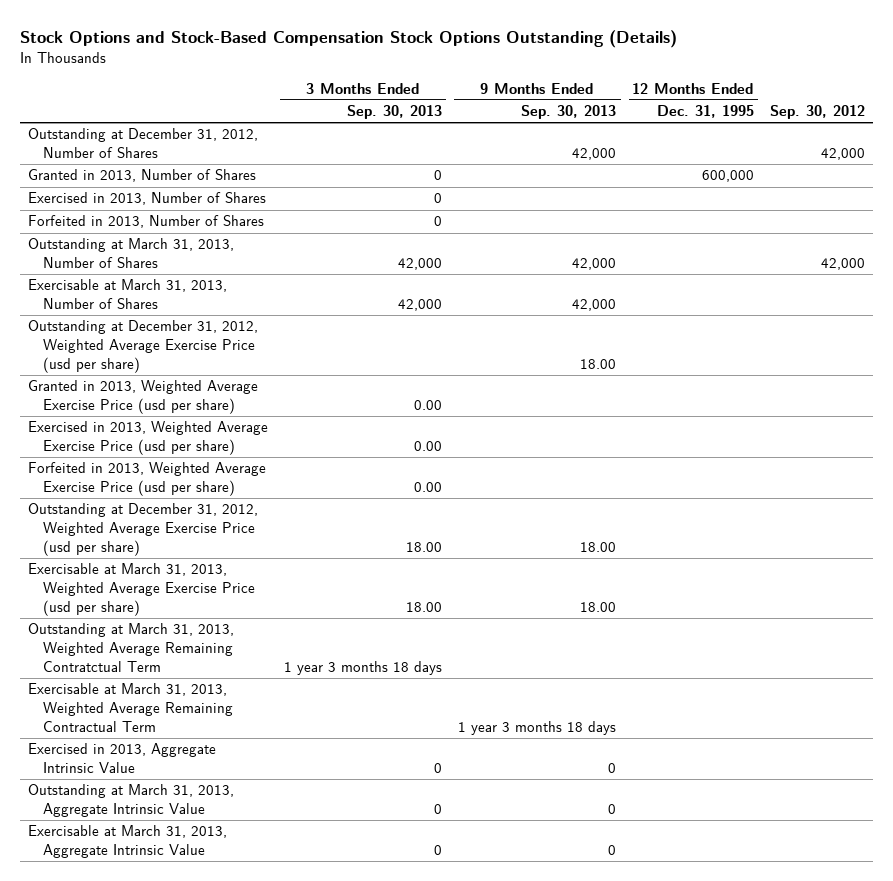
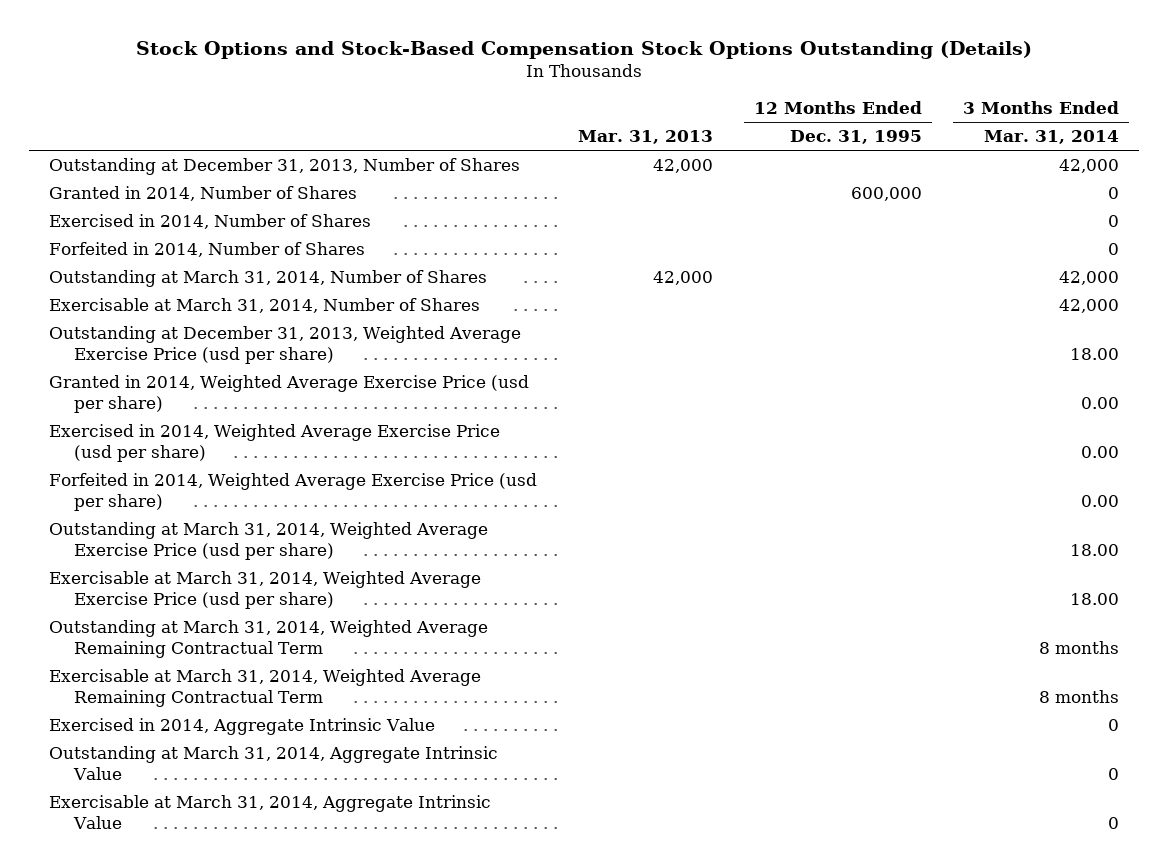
- | 3 Months Ended Sep. 30, 2013 | 9 Months Ended Sep. 30, 2013 | 12 Months Ended Dec. 31, 1995 | Sep. 30, 2012
+ | Mar. 31, 2013 | 12 Months Ended Dec. 31, 1995 | 3 Months Ended Mar. 31, 2014
- Outstanding at December 31, 2012, Number of Shares | | 42,000 | | 42,000
- Granted in 2013, Number of Shares | 0 | | 600,000 |
- Exercised in 2013, Number of Shares | 0 | | |
- Forfeited in 2013, Number of Shares | 0 | | |
- Outstanding at March 31, 2013, Number of Shares | 42,000 | 42,000 | | 42,000
- Exercisable at March 31, 2013, Number of Shares | 42,000 | 42,000 | |
- Outstanding at December 31, 2012, Weighted Average Exercise Price (usd per share) | | 18.00 | |
- Granted in 2013, Weighted Average Exercise Price (usd per share) | 0.00 | | |
- Exercised in 2013, Weighted Average Exercise Price (usd per share) | 0.00 | | |
- Forfeited in 2013, Weighted Average Exercise Price (usd per share) | 0.00 | | |
- Outstanding at December 31, 2012, Weighted Average Exercise Price (usd per share) | 18.00 | 18.00 | |
- Exercisable at March 31, 2013, Weighted Average Exercise Price (usd per share) | 18.00 | 18.00 | |
- Outstanding at March 31, 2013, Weighted Average Remaining Contratctual Term | 1 year 3 months 18 days | | |
- Exercisable at March 31, 2013, Weighted Average Remaining Contractual Term | | 1 year 3 months 18 days | |
- Exercised in 2013, Aggregate Intrinsic Value | 0 | 0 | |
- Outstanding at March 31, 2013, Aggregate Intrinsic Value | 0 | 0 | |
- Exercisable at March 31, 2013, Aggregate Intrinsic Value | 0 | 0 | |
+ Outstanding at December 31, 2013, Number of Shares | 42,000 | | 42,000
+ Granted in 2014, Number of Shares | | 600,000 | 0
+ Exercised in 2014, Number of Shares | | | 0
+ Forfeited in 2014, Number of Shares | | | 0
+ Outstanding at March 31, 2014, Number of Shares | 42,000 | | 42,000
+ Exercisable at March 31, 2014, Number of Shares | | | 42,000
+ Outstanding at December 31, 2013, Weighted Average Exercise Price (usd per share) | | | 18.00
+ Granted in 2014, Weighted Average Exercise Price (usd per share) | | | 0.00
+ Exercised in 2014, Weighted Average Exercise Price (usd per share) | | | 0.00
+ Forfeited in 2014, Weighted Average Exercise Price (usd per share) | | | 0.00
+ Outstanding at March 31, 2014, Weighted Average Exercise Price (usd per share) | | | 18.00
+ Exercisable at March 31, 2014, Weighted Average Exercise Price (usd per share) | | | 18.00
+ Outstanding at March 31, 2014, Weighted Average Remaining Contractual Term | | | 8 months
+ Exercisable at March 31, 2014, Weighted Average Remaining Contractual Term | | | 8 months
+ Exercised in 2014, Aggregate Intrinsic Value | | | 0
+ Outstanding at March 31, 2014, Aggregate Intrinsic Value | | | 0
+ Exercisable at March 31, 2014, Aggregate Intrinsic Value | | | 0

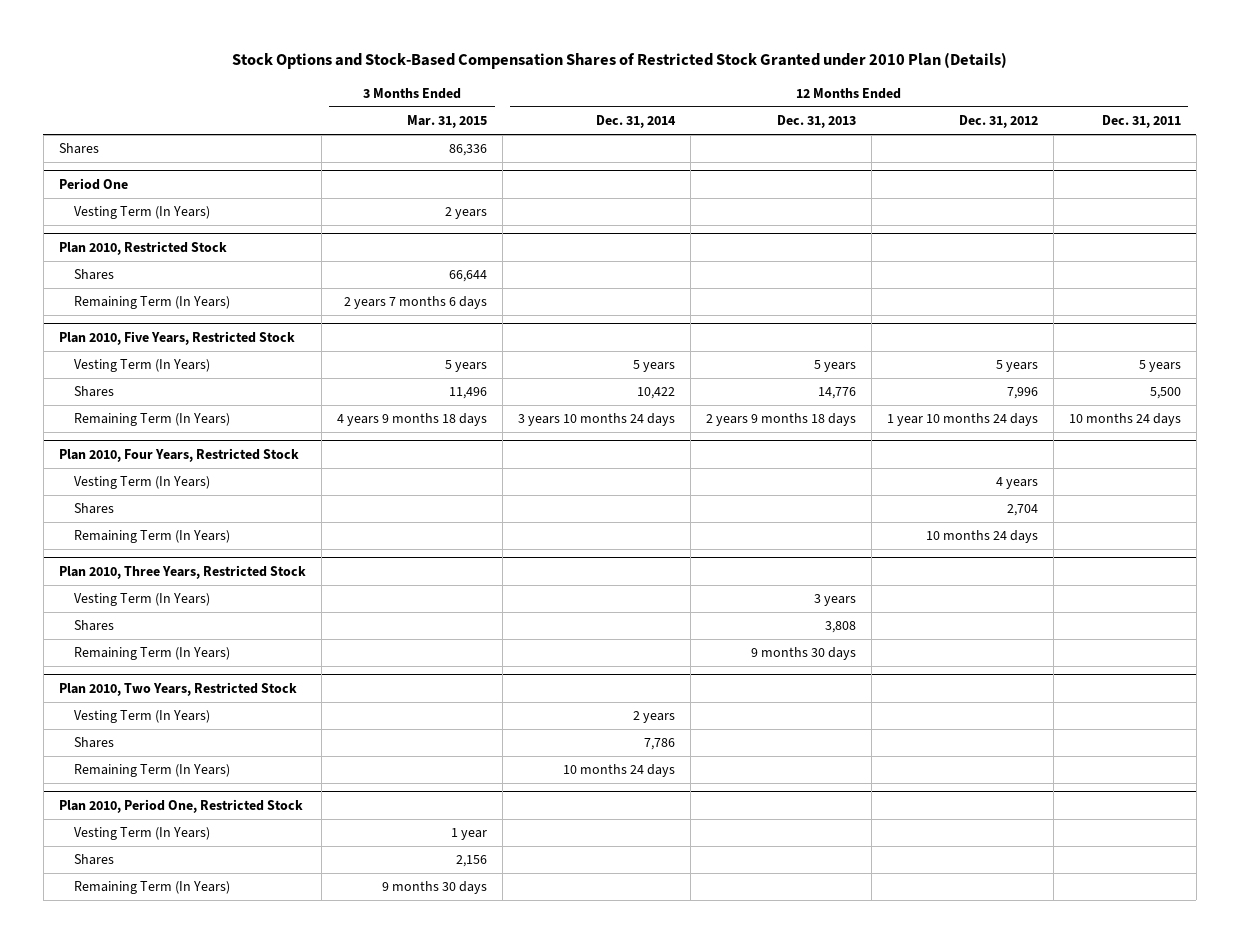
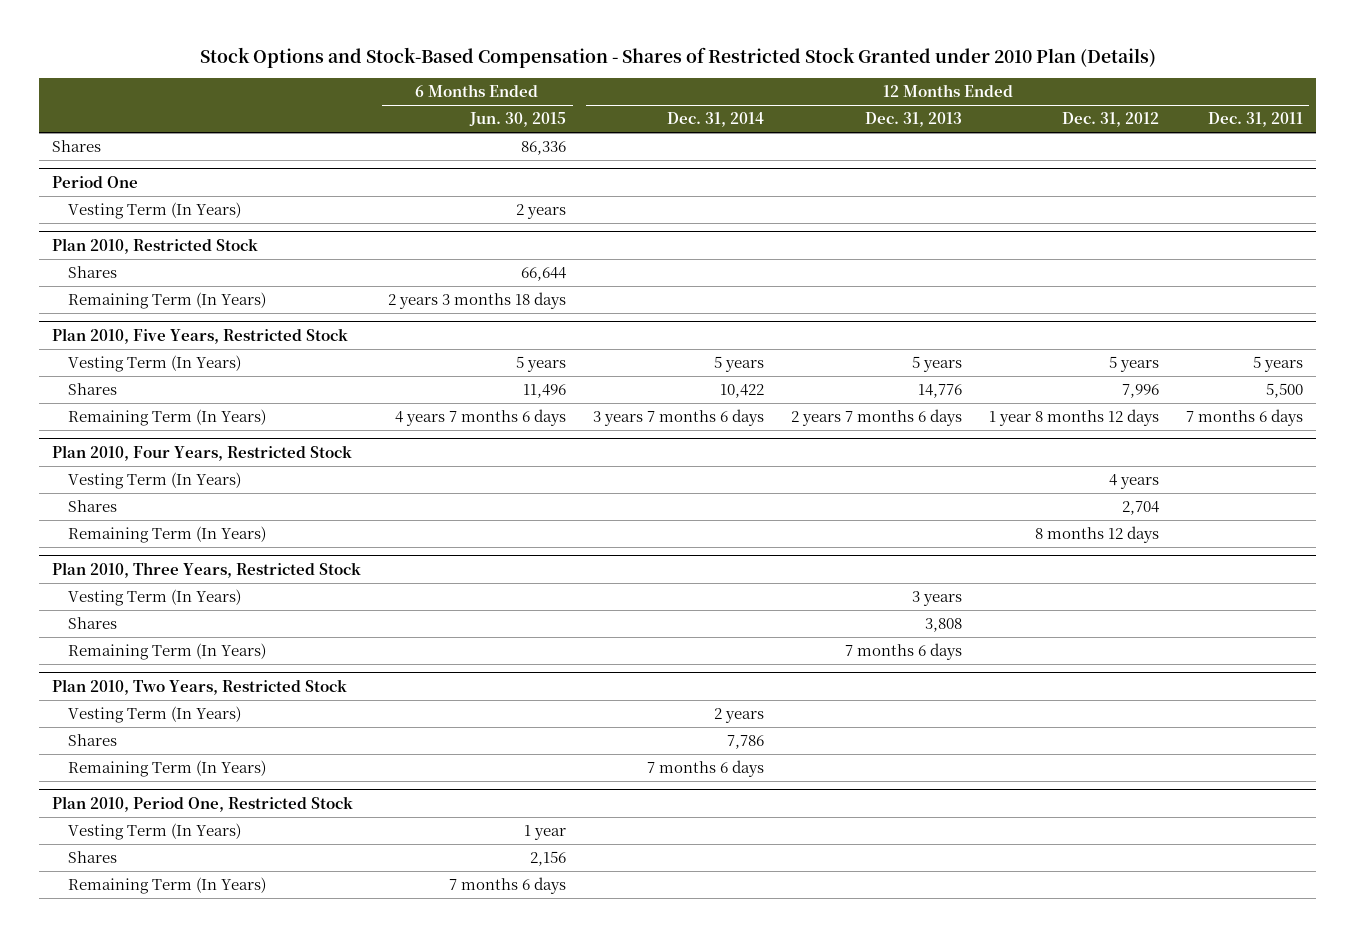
- Stock Options and Stock-Based Compensation Shares of Restricted Stock Granted under 2010 Plan (Details)
+ Stock Options and Stock-Based Compensation - Shares of Restricted Stock Granted under 2010 Plan (Details)
- | 3 Months Ended Mar. 31, 2015 | 12 Months Ended Dec. 31, 2014 | 12 Months Ended Dec. 31, 2013 | 12 Months Ended Dec. 31, 2012 | 12 Months Ended Dec. 31, 2011
+ | 6 Months Ended Jun. 30, 2015 | 12 Months Ended Dec. 31, 2014 | 12 Months Ended Dec. 31, 2013 | 12 Months Ended Dec. 31, 2012 | 12 Months Ended Dec. 31, 2011
@ Plan 2010, Five Years, Restricted Stock
- Remaining Term (In Years) | 4 years 9 months 18 days | 3 years 10 months 24 days | 2 years 9 months 18 days | 1 year 10 months 24 days | 10 months 24 days
+ Remaining Term (In Years) | 4 years 7 months 6 days | 3 years 7 months 6 days | 2 years 7 months 6 days | 1 year 8 months 12 days | 7 months 6 days
@ Plan 2010, Four Years, Restricted Stock
- Remaining Term (In Years) | | | | 10 months 24 days |
+ Remaining Term (In Years) | | | | 8 months 12 days |
@ Plan 2010, Three Years, Restricted Stock
- Remaining Term (In Years) | | | 9 months 30 days | |
+ Remaining Term (In Years) | | | 7 months 6 days | |
@ Plan 2010, Two Years, Restricted Stock
- Remaining Term (In Years) | | 10 months 24 days | | |
+ Remaining Term (In Years) | | 7 months 6 days | | |

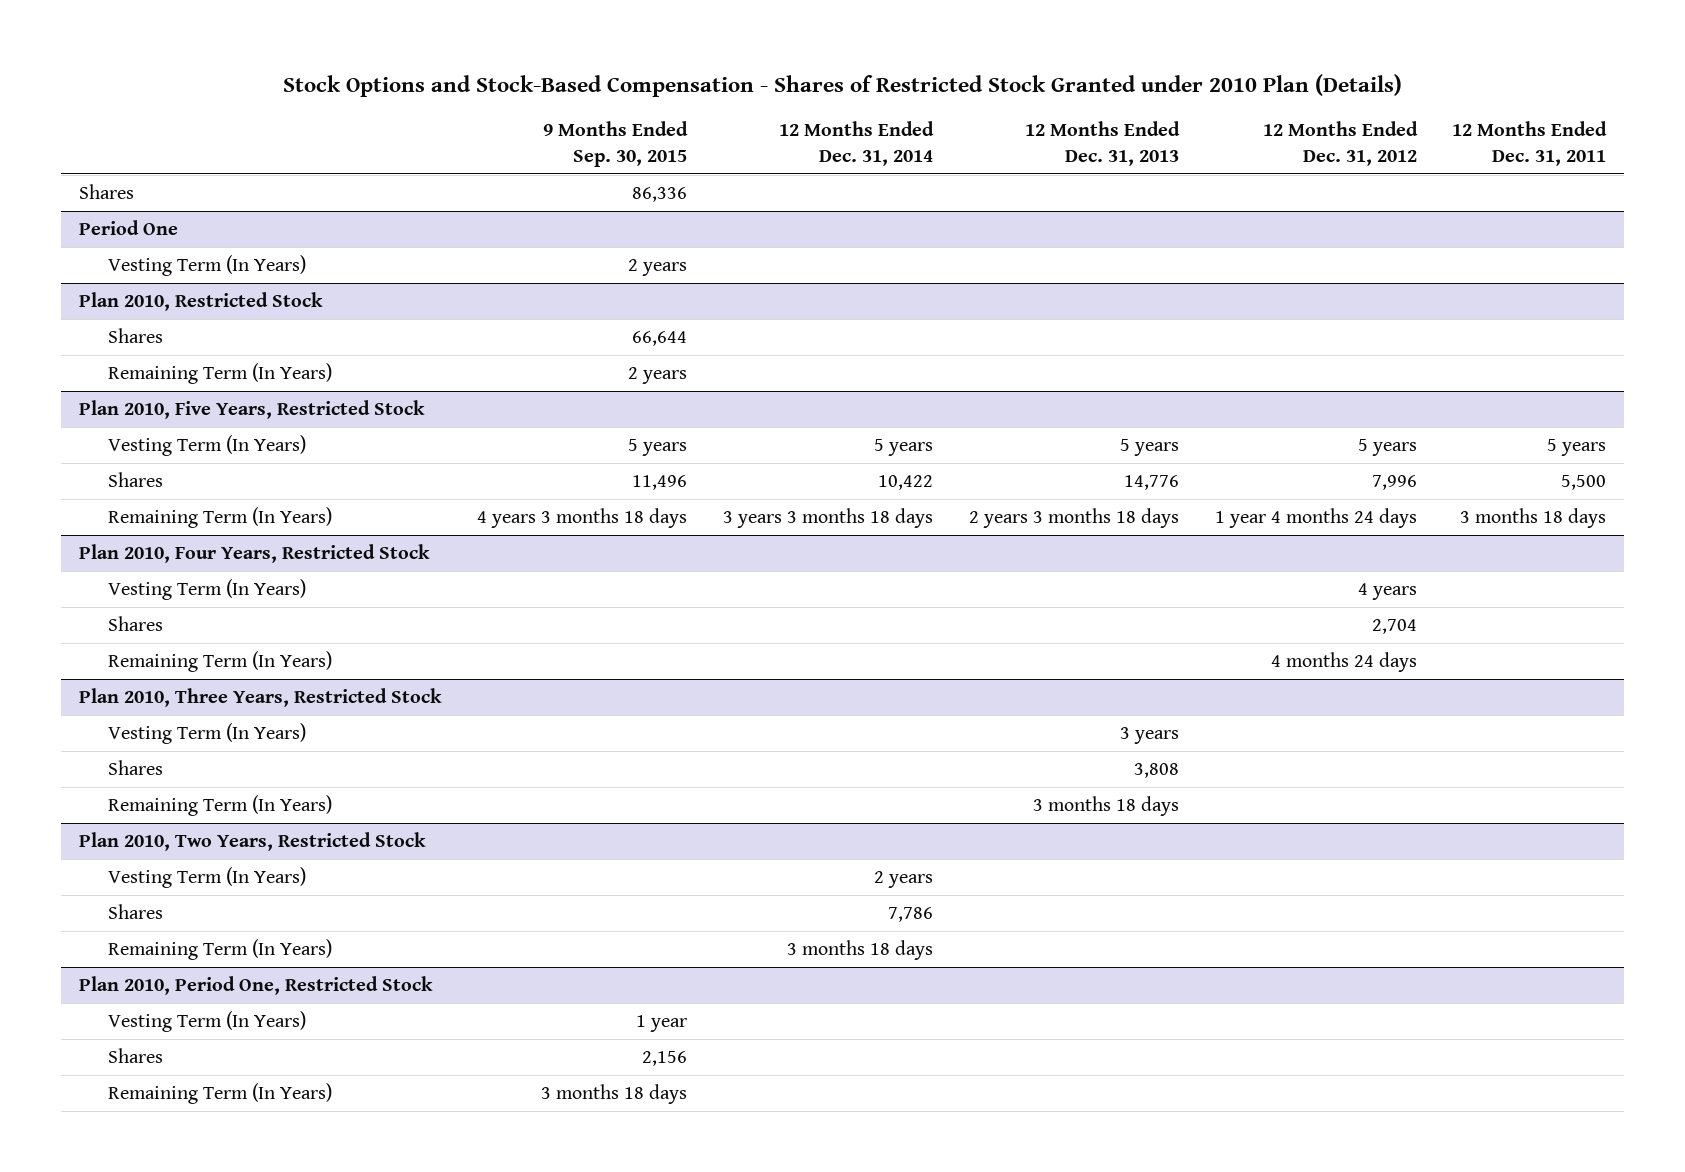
- | 6 Months Ended Jun. 30, 2015 | 12 Months Ended Dec. 31, 2014 | 12 Months Ended Dec. 31, 2013 | 12 Months Ended Dec. 31, 2012 | 12 Months Ended Dec. 31, 2011
+ | 9 Months Ended Sep. 30, 2015 | 12 Months Ended Dec. 31, 2014 | 12 Months Ended Dec. 31, 2013 | 12 Months Ended Dec. 31, 2012 | 12 Months Ended Dec. 31, 2011
@ Plan 2010, Five Years, Restricted Stock
- Remaining Term (In Years) | 4 years 7 months 6 days | 3 years 7 months 6 days | 2 years 7 months 6 days | 1 year 8 months 12 days | 7 months 6 days
+ Remaining Term (In Years) | 4 years 3 months 18 days | 3 years 3 months 18 days | 2 years 3 months 18 days | 1 year 4 months 24 days | 3 months 18 days
@ Plan 2010, Four Years, Restricted Stock
- Remaining Term (In Years) | | | | 8 months 12 days |
+ Remaining Term (In Years) | | | | 4 months 24 days |
@ Plan 2010, Three Years, Restricted Stock
- Remaining Term (In Years) | | | 7 months 6 days | |
+ Remaining Term (In Years) | | | 3 months 18 days | |
@ Plan 2010, Two Years, Restricted Stock
- Remaining Term (In Years) | | 7 months 6 days | | |
+ Remaining Term (In Years) | | 3 months 18 days | | |

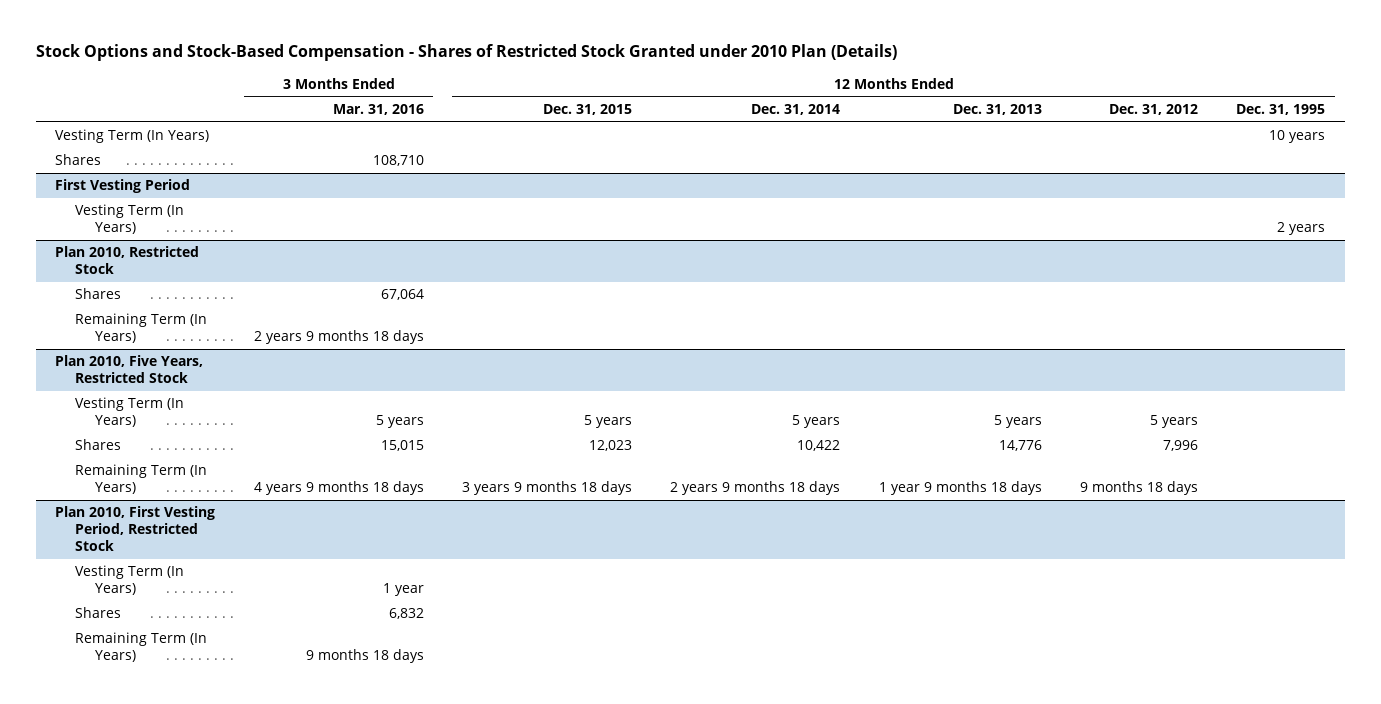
- | 9 Months Ended Sep. 30, 2015 | 12 Months Ended Dec. 31, 2014 | 12 Months Ended Dec. 31, 2013 | 12 Months Ended Dec. 31, 2012 | 12 Months Ended Dec. 31, 2011
+ | 3 Months Ended Mar. 31, 2016 | 12 Months Ended Dec. 31, 2015 | 12 Months Ended Dec. 31, 2014 | 12 Months Ended Dec. 31, 2013 | 12 Months Ended Dec. 31, 2012 | 12 Months Ended Dec. 31, 1995
+ Vesting Term (In Years) | | | | | | 10 years
- Period One
+ First Vesting Period
@ Plan 2010, Five Years, Restricted Stock
- Remaining Term (In Years) | 4 years 3 months 18 days | 3 years 3 months 18 days | 2 years 3 months 18 days | 1 year 4 months 24 days | 3 months 18 days
- Plan 2010, Four Years, Restricted Stock
- Vesting Term (In Years) | | | | 4 years |
- Shares | | | | 2,704 |
- Remaining Term (In Years) | | | | 4 months 24 days |
- Plan 2010, Three Years, Restricted Stock
- Vesting Term (In Years) | | | 3 years | |
- Shares | | | 3,808 | |
- Remaining Term (In Years) | | | 3 months 18 days | |
- Plan 2010, Two Years, Restricted Stock
- Vesting Term (In Years) | | 2 years | | |
- Shares | | 7,786 | | |
- Remaining Term (In Years) | | 3 months 18 days | | |
- Plan 2010, Period One, Restricted Stock
@ Plan 2010, Five Years, Restricted Stock
+ Remaining Term (In Years) | 4 years 9 months 18 days | 3 years 9 months 18 days | 2 years 9 months 18 days | 1 year 9 months 18 days | 9 months 18 days |
+ Plan 2010, First Vesting Period, Restricted Stock

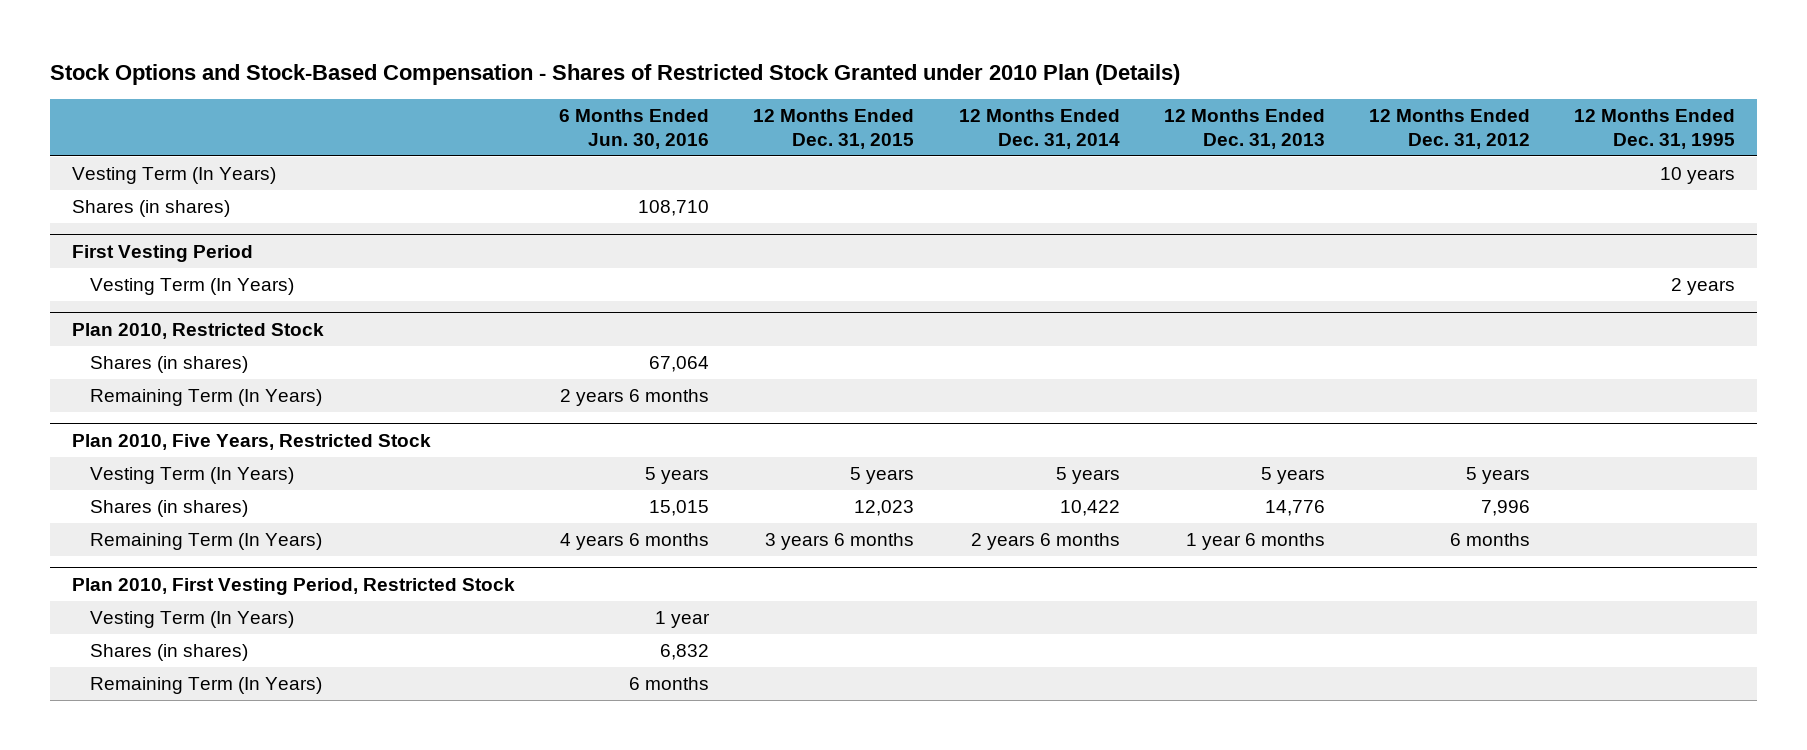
- | 3 Months Ended Mar. 31, 2016 | 12 Months Ended Dec. 31, 2015 | 12 Months Ended Dec. 31, 2014 | 12 Months Ended Dec. 31, 2013 | 12 Months Ended Dec. 31, 2012 | 12 Months Ended Dec. 31, 1995
+ | 6 Months Ended Jun. 30, 2016 | 12 Months Ended Dec. 31, 2015 | 12 Months Ended Dec. 31, 2014 | 12 Months Ended Dec. 31, 2013 | 12 Months Ended Dec. 31, 2012 | 12 Months Ended Dec. 31, 1995
- Shares | 108,710 | | | | |
+ Shares (in shares) | 108,710 | | | | |
@ Plan 2010, Restricted Stock
- Shares | 67,064 | | | | |
+ Shares (in shares) | 67,064 | | | | |
@ Plan 2010, Five Years, Restricted Stock
- Shares | 15,015 | 12,023 | 10,422 | 14,776 | 7,996 |
- Remaining Term (In Years) | 4 years 9 months 18 days | 3 years 9 months 18 days | 2 years 9 months 18 days | 1 year 9 months 18 days | 9 months 18 days |
+ Shares (in shares) | 15,015 | 12,023 | 10,422 | 14,776 | 7,996 |
+ Remaining Term (In Years) | 4 years 6 months | 3 years 6 months | 2 years 6 months | 1 year 6 months | 6 months |
@ Plan 2010, First Vesting Period, Restricted Stock
- Shares | 6,832 | | | | |
+ Shares (in shares) | 6,832 | | | | |

